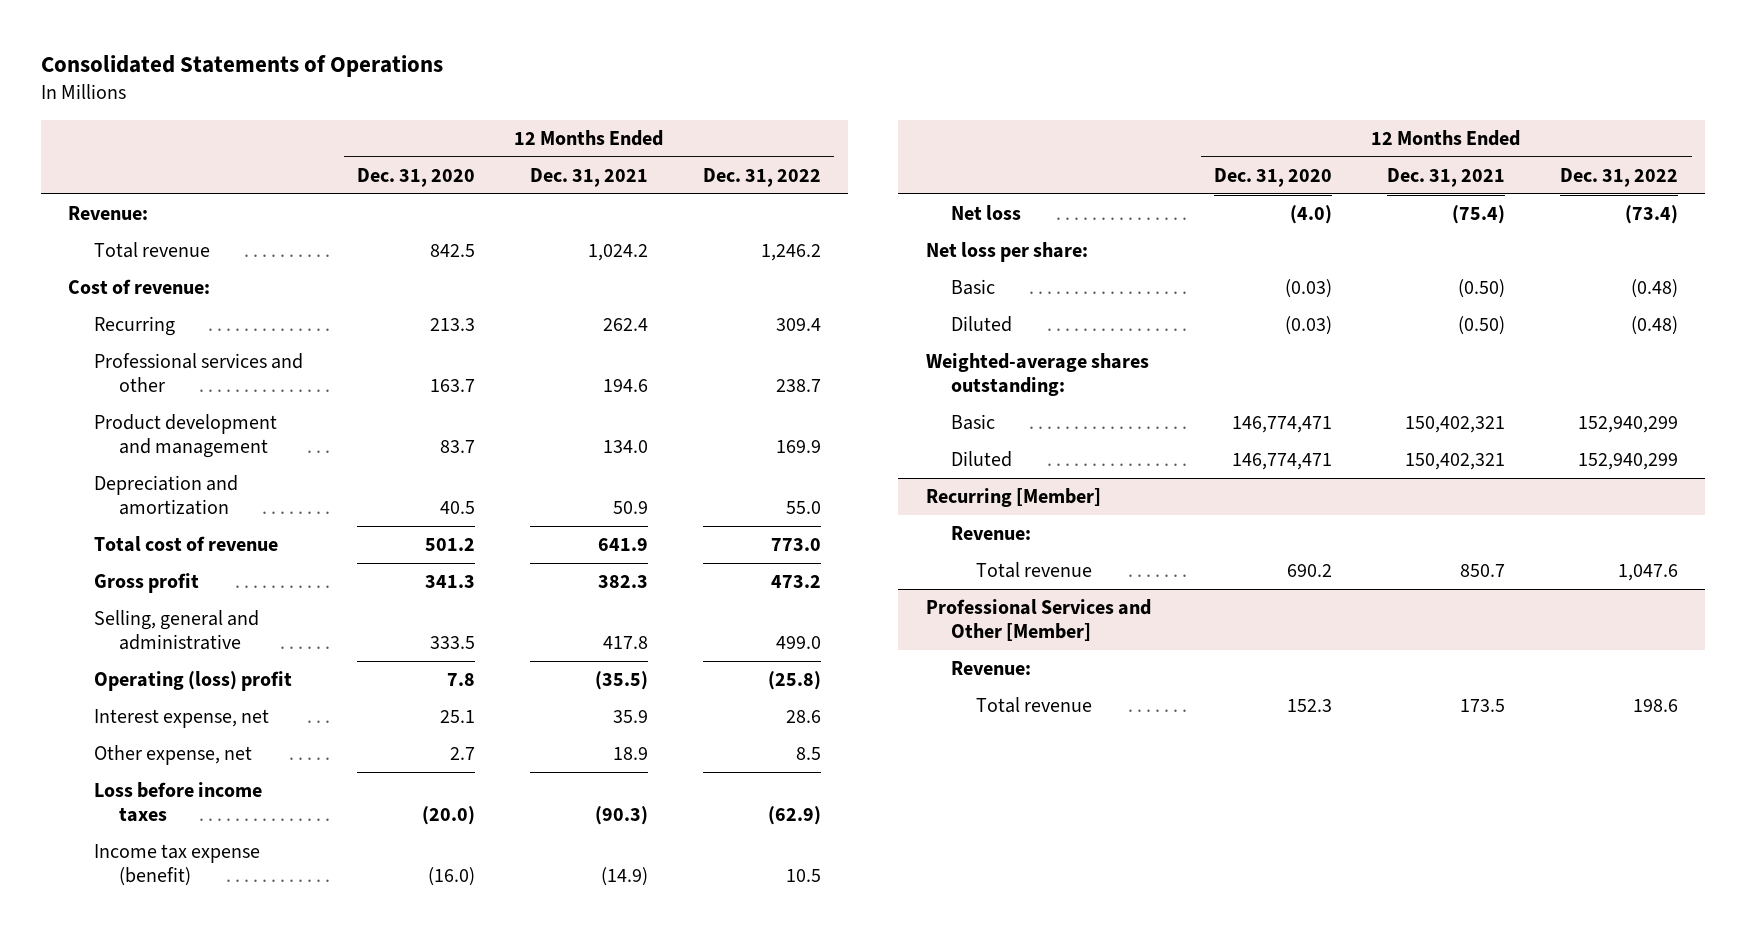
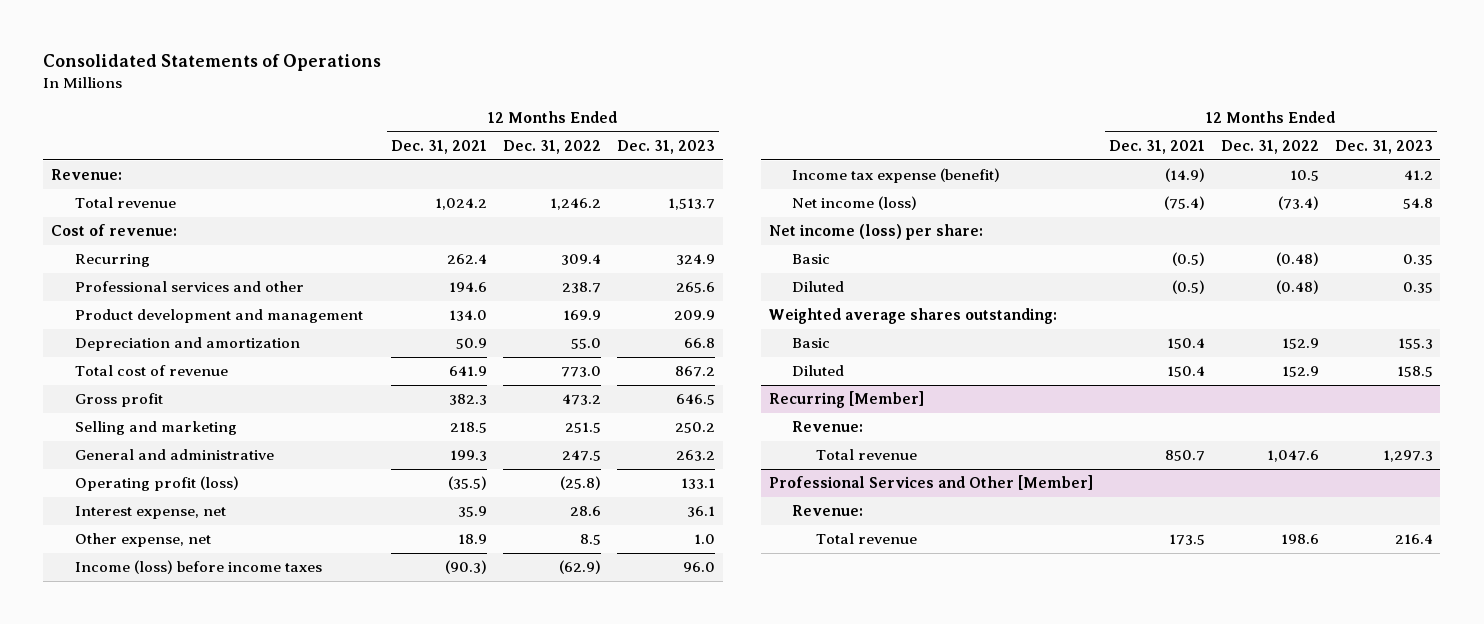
- | 12 Months Ended Dec. 31, 2020 | 12 Months Ended Dec. 31, 2021 | 12 Months Ended Dec. 31, 2022
+ | 12 Months Ended Dec. 31, 2021 | 12 Months Ended Dec. 31, 2022 | 12 Months Ended Dec. 31, 2023
- Selling, general and administrative | 333.5 | 417.8 | 499.0
- Operating (loss) profit | 7.8 | (35.5) | (25.8)
+ Selling and marketing | 218.5 | 251.5 | 250.2
+ General and administrative | 199.3 | 247.5 | 263.2
+ Operating profit (loss) | (35.5) | (25.8) | 133.1
- Loss before income taxes | (20.0) | (90.3) | (62.9)
+ Income (loss) before income taxes | (90.3) | (62.9) | 96.0
- Net loss | (4.0) | (75.4) | (73.4)
- Net loss per share:
- Basic | (0.03) | (0.50) | (0.48)
- Diluted | (0.03) | (0.50) | (0.48)
- Weighted-average shares outstanding:
- Basic | 146,774,471 | 150,402,321 | 152,940,299
- Diluted | 146,774,471 | 150,402,321 | 152,940,299
+ Net income (loss) | (75.4) | (73.4) | 54.8
+ Net income (loss) per share:
+ Basic | (0.5) | (0.48) | 0.35
+ Diluted | (0.5) | (0.48) | 0.35
+ Weighted average shares outstanding:
+ Basic | 150.4 | 152.9 | 155.3
+ Diluted | 150.4 | 152.9 | 158.5

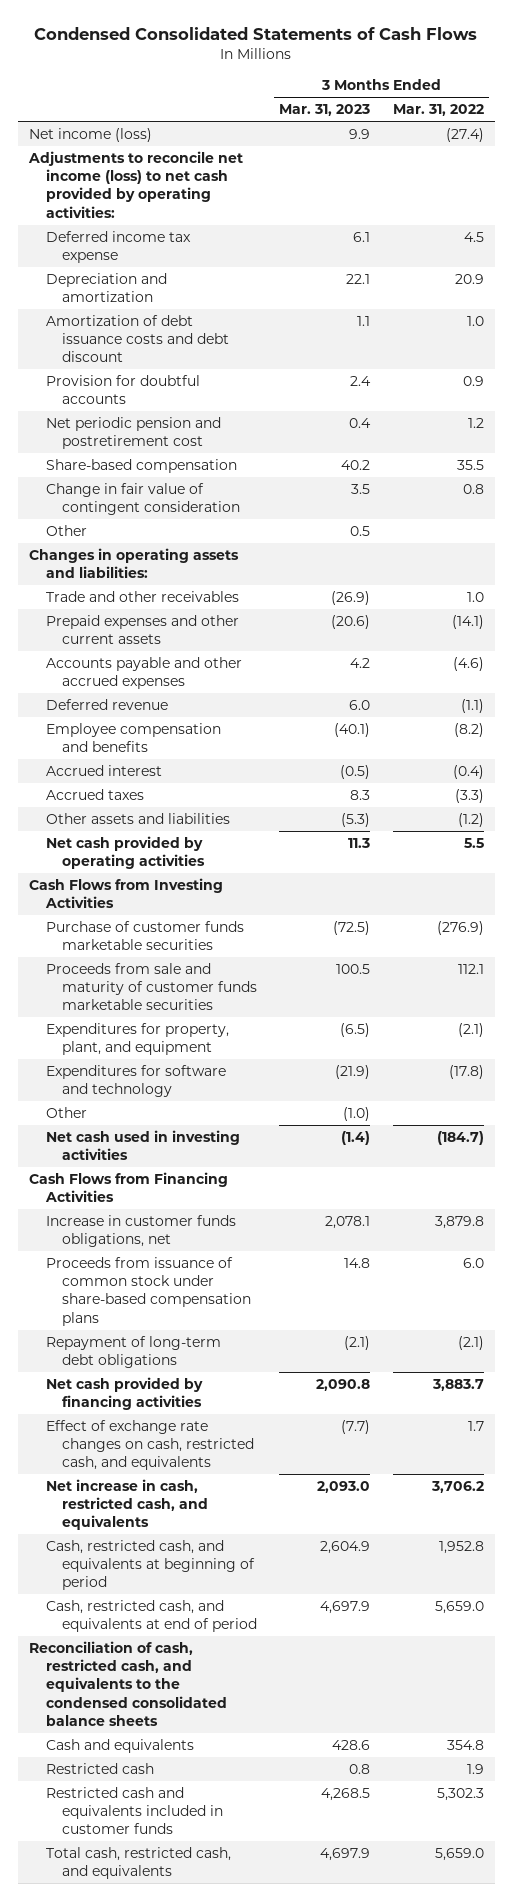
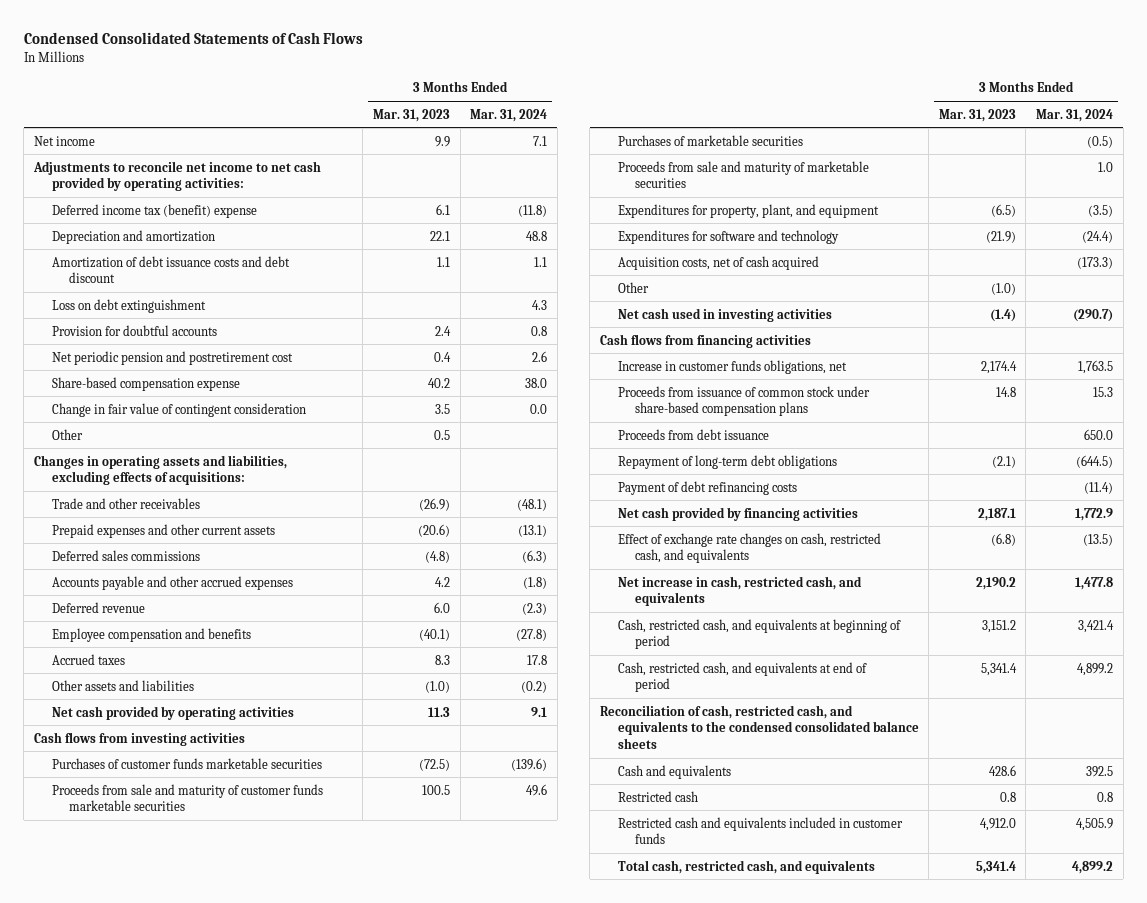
- | 3 Months Ended Mar. 31, 2023 | 3 Months Ended Mar. 31, 2022
+ | 3 Months Ended Mar. 31, 2023 | 3 Months Ended Mar. 31, 2024
- Net income (loss) | 9.9 | (27.4)
- Adjustments to reconcile net income (loss) to net cash provided by operating activities:
- Deferred income tax expense | 6.1 | 4.5
+ Net income | 9.9 | 7.1
+ Adjustments to reconcile net income to net cash provided by operating activities:
+ Deferred income tax (benefit) expense | 6.1 | (11.8)
+ Loss on debt extinguishment | | 4.3
- Share-based compensation | 40.2 | 35.5
+ Share-based compensation expense | 40.2 | 38.0
- Changes in operating assets and liabilities:
+ Changes in operating assets and liabilities, excluding effects of acquisitions:
+ Deferred sales commissions | (4.8) | (6.3)
- Accrued interest | (0.5) | (0.4)
- Other assets and liabilities | (5.3) | (1.2)
+ Other assets and liabilities | (1.0) | (0.2)
- Cash Flows from Investing Activities
- Purchase of customer funds marketable securities | (72.5) | (276.9)
+ Cash flows from investing activities
+ Purchases of customer funds marketable securities | (72.5) | (139.6)
+ Purchases of marketable securities | | (0.5)
+ Proceeds from sale and maturity of marketable securities | | 1.0
+ Acquisition costs, net of cash acquired | | (173.3)
- Cash Flows from Financing Activities
- Increase in customer funds obligations, net | 2,078.1 | 3,879.8
+ Cash flows from financing activities
+ Increase in customer funds obligations, net | 2,174.4 | 1,763.5
+ Proceeds from debt issuance | | 650.0
- Net cash provided by financing activities | 2,090.8 | 3,883.7
- Effect of exchange rate changes on cash, restricted cash, and equivalents | (7.7) | 1.7
- Net increase in cash, restricted cash, and equivalents | 2,093.0 | 3,706.2
- Cash, restricted cash, and equivalents at beginning of period | 2,604.9 | 1,952.8
- Cash, restricted cash, and equivalents at end of period | 4,697.9 | 5,659.0
+ Payment of debt refinancing costs | | (11.4)
+ Net cash provided by financing activities | 2,187.1 | 1,772.9
+ Effect of exchange rate changes on cash, restricted cash, and equivalents | (6.8) | (13.5)
+ Net increase in cash, restricted cash, and equivalents | 2,190.2 | 1,477.8
+ Cash, restricted cash, and equivalents at beginning of period | 3,151.2 | 3,421.4
+ Cash, restricted cash, and equivalents at end of period | 5,341.4 | 4,899.2
- Restricted cash and equivalents included in customer funds | 4,268.5 | 5,302.3
- Total cash, restricted cash, and equivalents | 4,697.9 | 5,659.0
+ Restricted cash and equivalents included in customer funds | 4,912.0 | 4,505.9
+ Total cash, restricted cash, and equivalents | 5,341.4 | 4,899.2

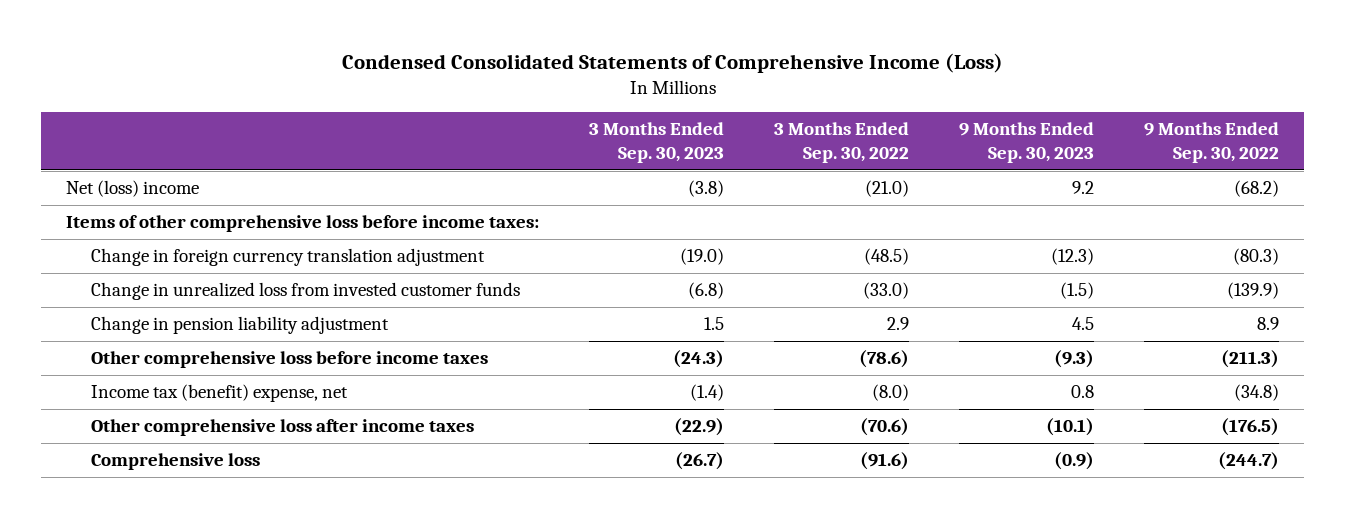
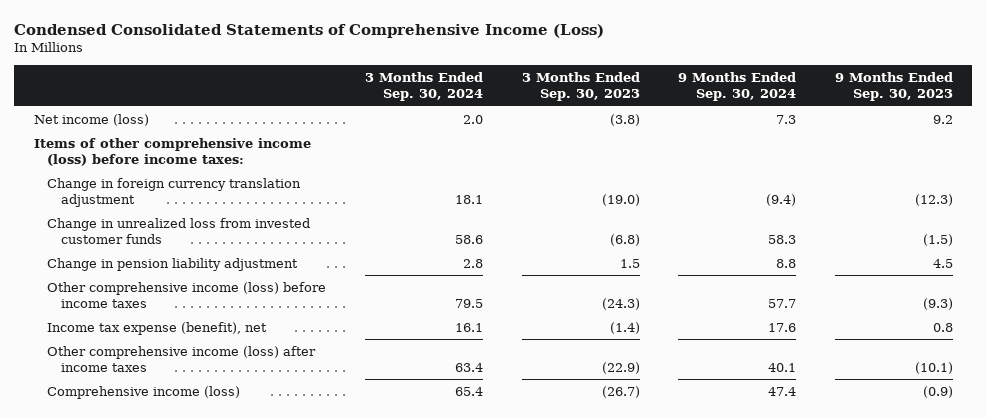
- | 3 Months Ended Sep. 30, 2023 | 3 Months Ended Sep. 30, 2022 | 9 Months Ended Sep. 30, 2023 | 9 Months Ended Sep. 30, 2022
+ | 3 Months Ended Sep. 30, 2024 | 3 Months Ended Sep. 30, 2023 | 9 Months Ended Sep. 30, 2024 | 9 Months Ended Sep. 30, 2023
- Net (loss) income | (3.8) | (21.0) | 9.2 | (68.2)
- Items of other comprehensive loss before income taxes:
+ Net income (loss) | 2.0 | (3.8) | 7.3 | 9.2
+ Items of other comprehensive income (loss) before income taxes:
- Other comprehensive loss before income taxes | (24.3) | (78.6) | (9.3) | (211.3)
- Income tax (benefit) expense, net | (1.4) | (8.0) | 0.8 | (34.8)
- Other comprehensive loss after income taxes | (22.9) | (70.6) | (10.1) | (176.5)
- Comprehensive loss | (26.7) | (91.6) | (0.9) | (244.7)
+ Other comprehensive income (loss) before income taxes | 79.5 | (24.3) | 57.7 | (9.3)
+ Income tax expense (benefit), net | 16.1 | (1.4) | 17.6 | 0.8
+ Other comprehensive income (loss) after income taxes | 63.4 | (22.9) | 40.1 | (10.1)
+ Comprehensive income (loss) | 65.4 | (26.7) | 47.4 | (0.9)

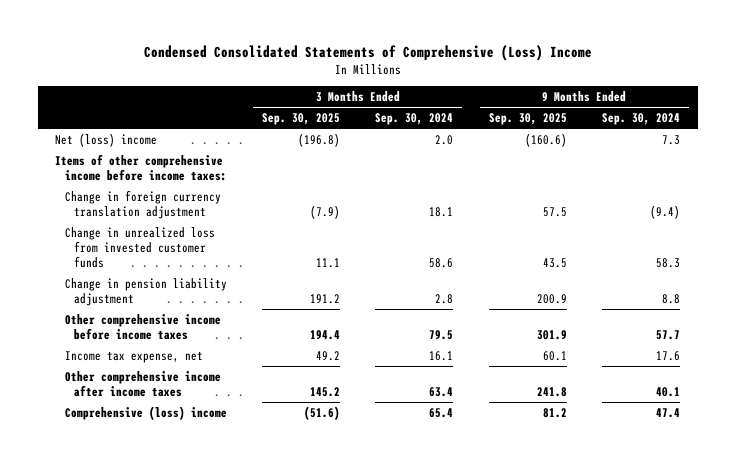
- Condensed Consolidated Statements of Comprehensive Income (Loss)
+ Condensed Consolidated Statements of Comprehensive (Loss) Income
- | 3 Months Ended Sep. 30, 2024 | 3 Months Ended Sep. 30, 2023 | 9 Months Ended Sep. 30, 2024 | 9 Months Ended Sep. 30, 2023
+ | 3 Months Ended Sep. 30, 2025 | 3 Months Ended Sep. 30, 2024 | 9 Months Ended Sep. 30, 2025 | 9 Months Ended Sep. 30, 2024
- Net income (loss) | 2.0 | (3.8) | 7.3 | 9.2
- Items of other comprehensive income (loss) before income taxes:
+ Net (loss) income | (196.8) | 2.0 | (160.6) | 7.3
+ Items of other comprehensive income before income taxes:
- Other comprehensive income (loss) before income taxes | 79.5 | (24.3) | 57.7 | (9.3)
- Income tax expense (benefit), net | 16.1 | (1.4) | 17.6 | 0.8
- Other comprehensive income (loss) after income taxes | 63.4 | (22.9) | 40.1 | (10.1)
- Comprehensive income (loss) | 65.4 | (26.7) | 47.4 | (0.9)
+ Other comprehensive income before income taxes | 194.4 | 79.5 | 301.9 | 57.7
+ Income tax expense, net | 49.2 | 16.1 | 60.1 | 17.6
+ Other comprehensive income after income taxes | 145.2 | 63.4 | 241.8 | 40.1
+ Comprehensive (loss) income | (51.6) | 65.4 | 81.2 | 47.4

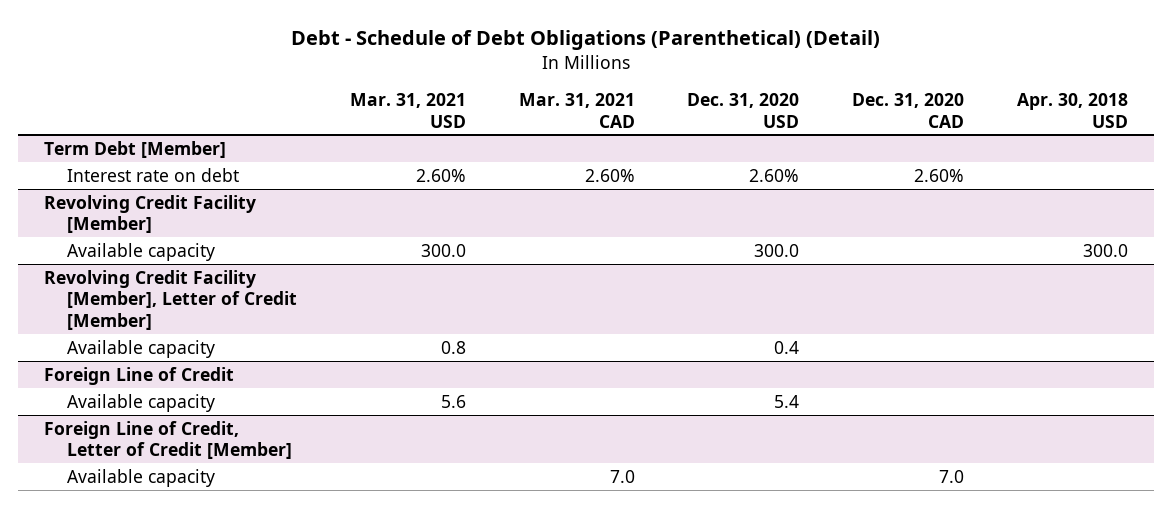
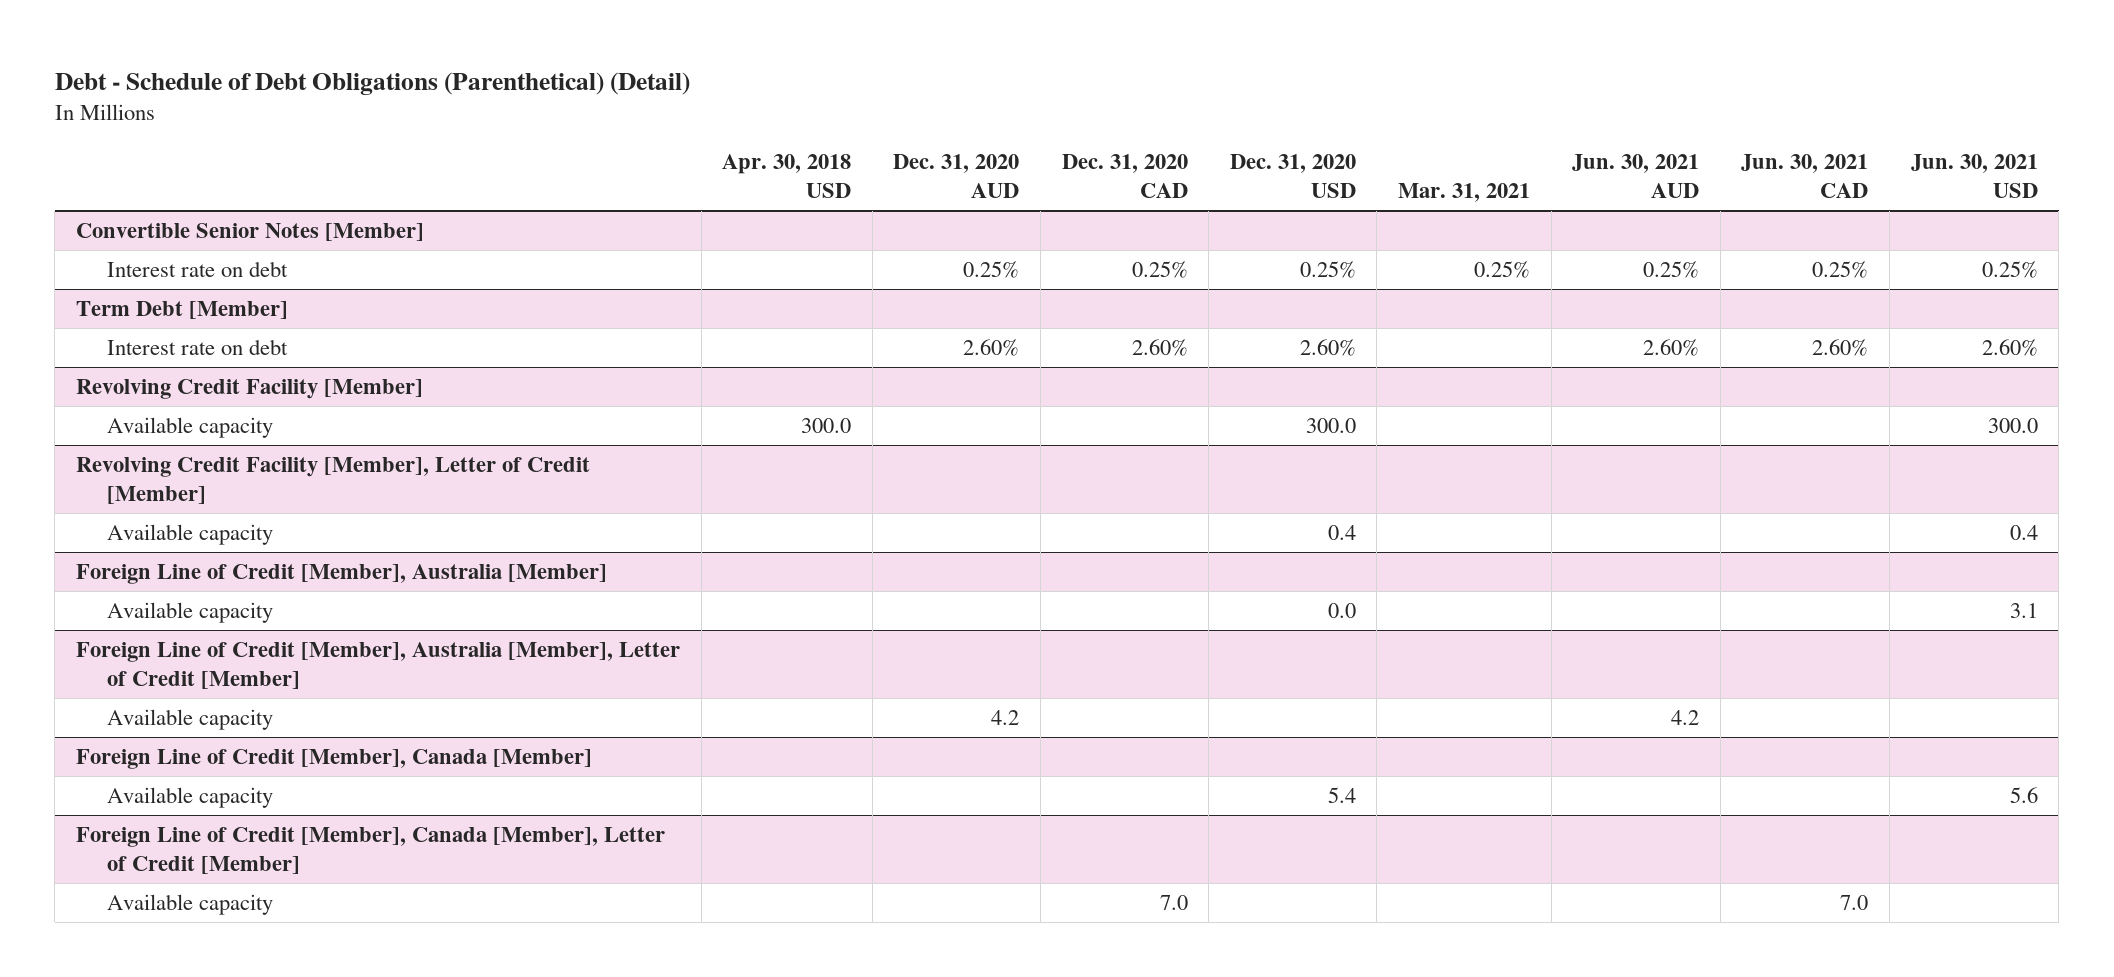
- | Mar. 31, 2021 USD | Mar. 31, 2021 CAD | Dec. 31, 2020 USD | Dec. 31, 2020 CAD | Apr. 30, 2018 USD
+ | Apr. 30, 2018 USD | Dec. 31, 2020 AUD | Dec. 31, 2020 CAD | Dec. 31, 2020 USD | Mar. 31, 2021 | Jun. 30, 2021 AUD | Jun. 30, 2021 CAD | Jun. 30, 2021 USD
+ Convertible Senior Notes [Member]
+ Interest rate on debt | | 0.25% | 0.25% | 0.25% | 0.25% | 0.25% | 0.25% | 0.25%
- Foreign Line of Credit
+ Foreign Line of Credit [Member], Australia [Member]
+ Available capacity | | | | 0.0 | | | | 3.1
+ Foreign Line of Credit [Member], Australia [Member], Letter of Credit [Member]
+ Available capacity | | 4.2 | | | | 4.2 | |
+ Foreign Line of Credit [Member], Canada [Member]
- Foreign Line of Credit, Letter of Credit [Member]
+ Foreign Line of Credit [Member], Canada [Member], Letter of Credit [Member]

